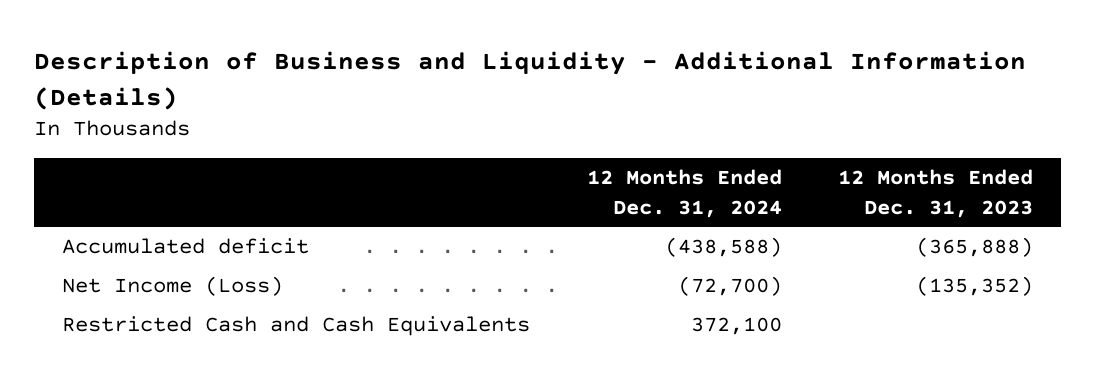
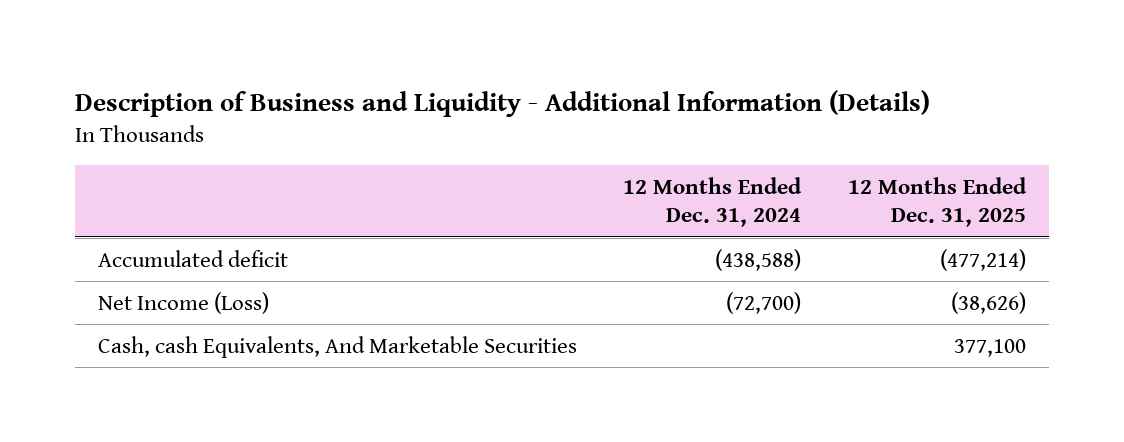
- | 12 Months Ended Dec. 31, 2024 | 12 Months Ended Dec. 31, 2023
+ | 12 Months Ended Dec. 31, 2024 | 12 Months Ended Dec. 31, 2025
- Restricted Cash and Cash Equivalents | 372,100 |
+ Cash, cash Equivalents, And Marketable Securities | | 377,100

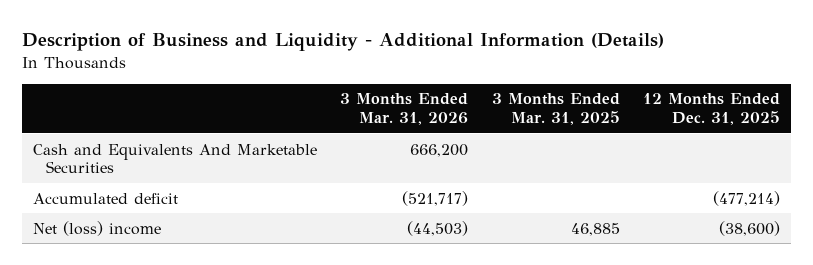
- | 12 Months Ended Dec. 31, 2024 | 12 Months Ended Dec. 31, 2025
+ | 3 Months Ended Mar. 31, 2026 | 3 Months Ended Mar. 31, 2025 | 12 Months Ended Dec. 31, 2025
+ Cash and Equivalents And Marketable Securities | 666,200 | |
- Net Income (Loss) | (72,700) | (38,626)
- Cash, cash Equivalents, And Marketable Securities | | 377,100
+ Net (loss) income | (44,503) | 46,885 | (38,600)

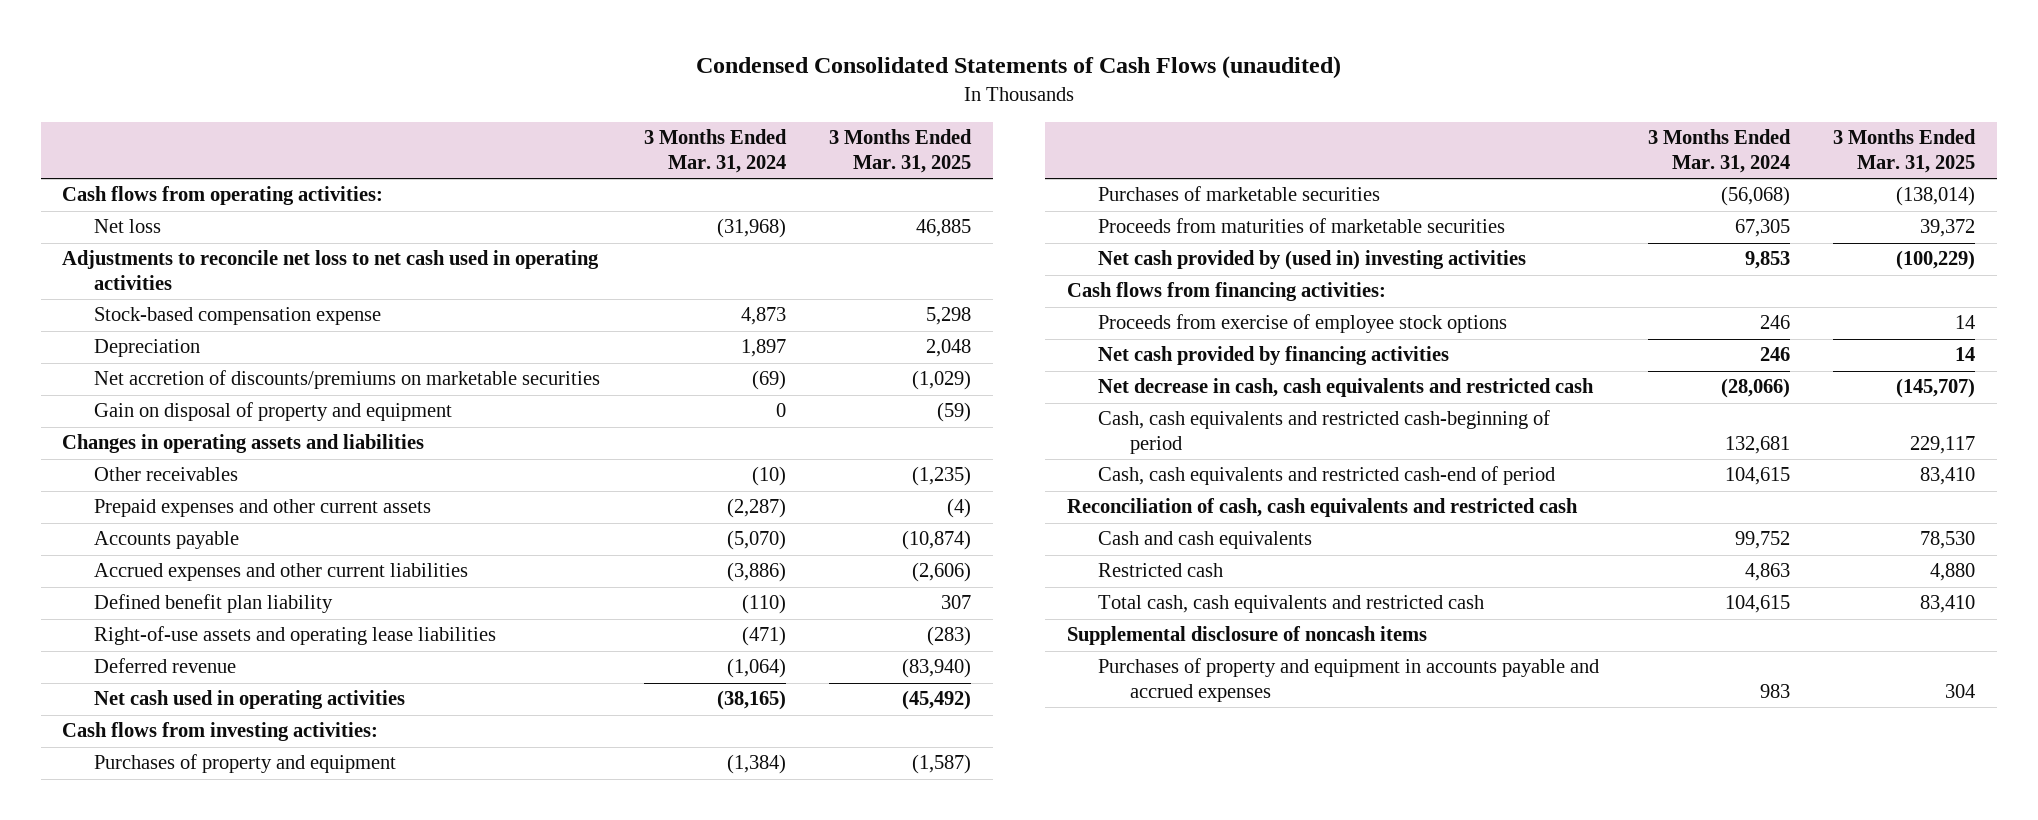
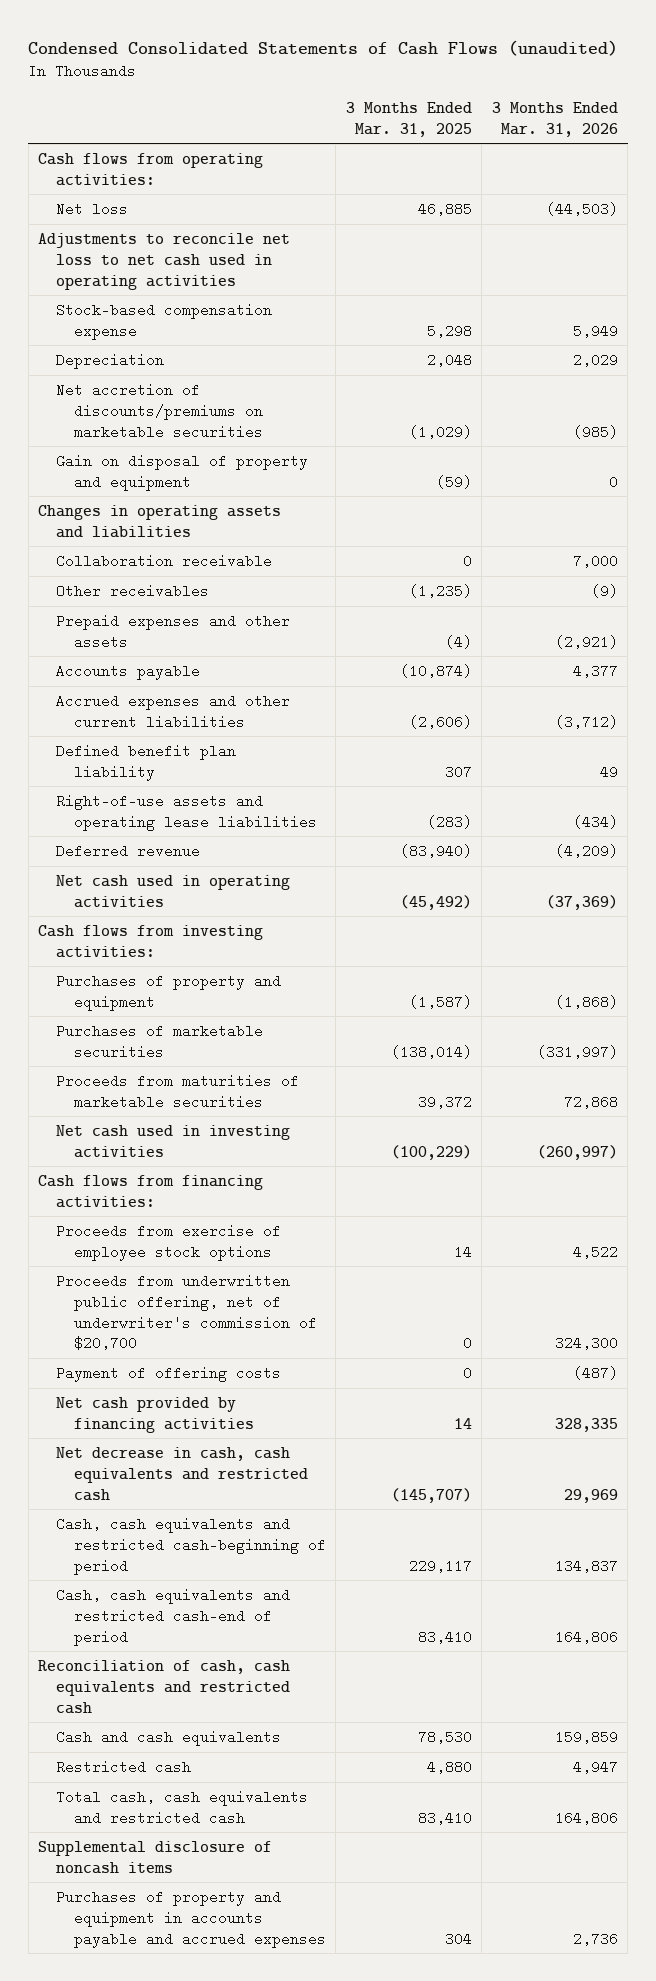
- | 3 Months Ended Mar. 31, 2024 | 3 Months Ended Mar. 31, 2025
+ | 3 Months Ended Mar. 31, 2025 | 3 Months Ended Mar. 31, 2026
+ Collaboration receivable | 0 | 7,000
- Prepaid expenses and other current assets | (2,287) | (4)
+ Prepaid expenses and other assets | (4) | (2,921)
- Net cash provided by (used in) investing activities | 9,853 | (100,229)
+ Net cash used in investing activities | (100,229) | (260,997)
+ Proceeds from underwritten public offering, net of underwriter's commission of $20,700 | 0 | 324,300
+ Payment of offering costs | 0 | (487)

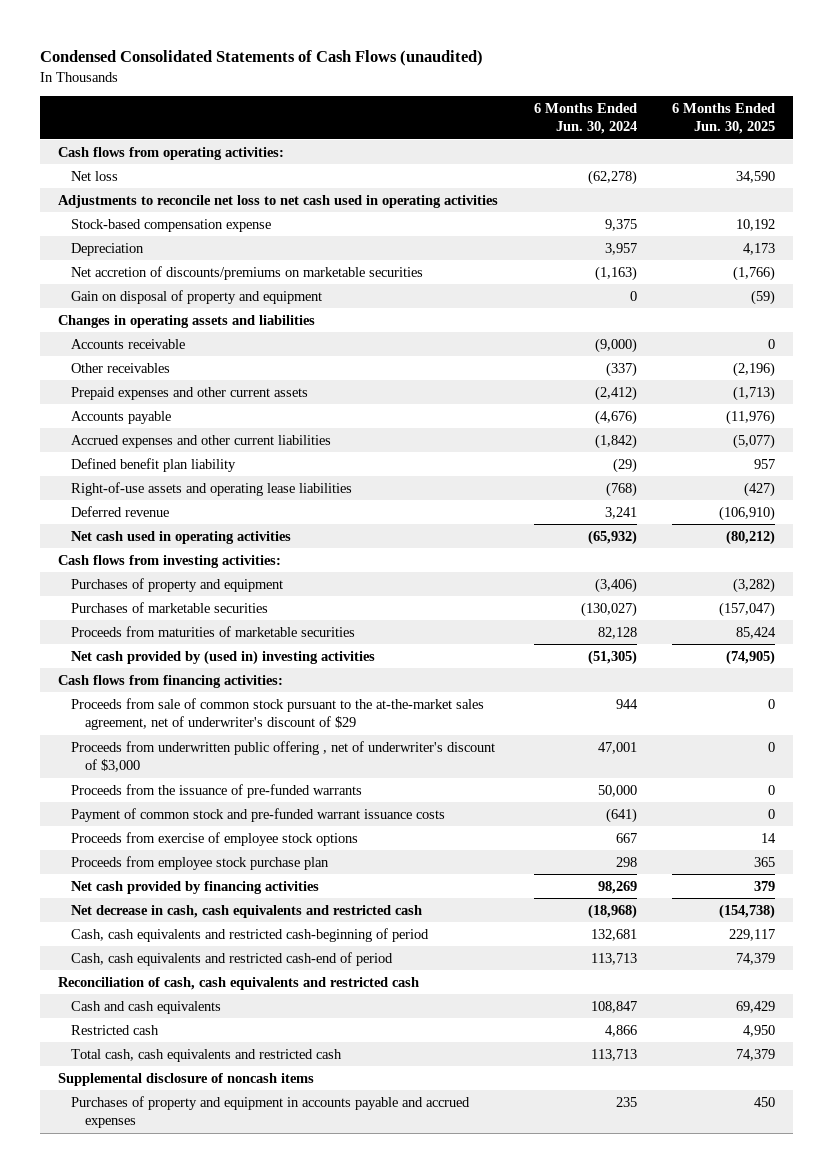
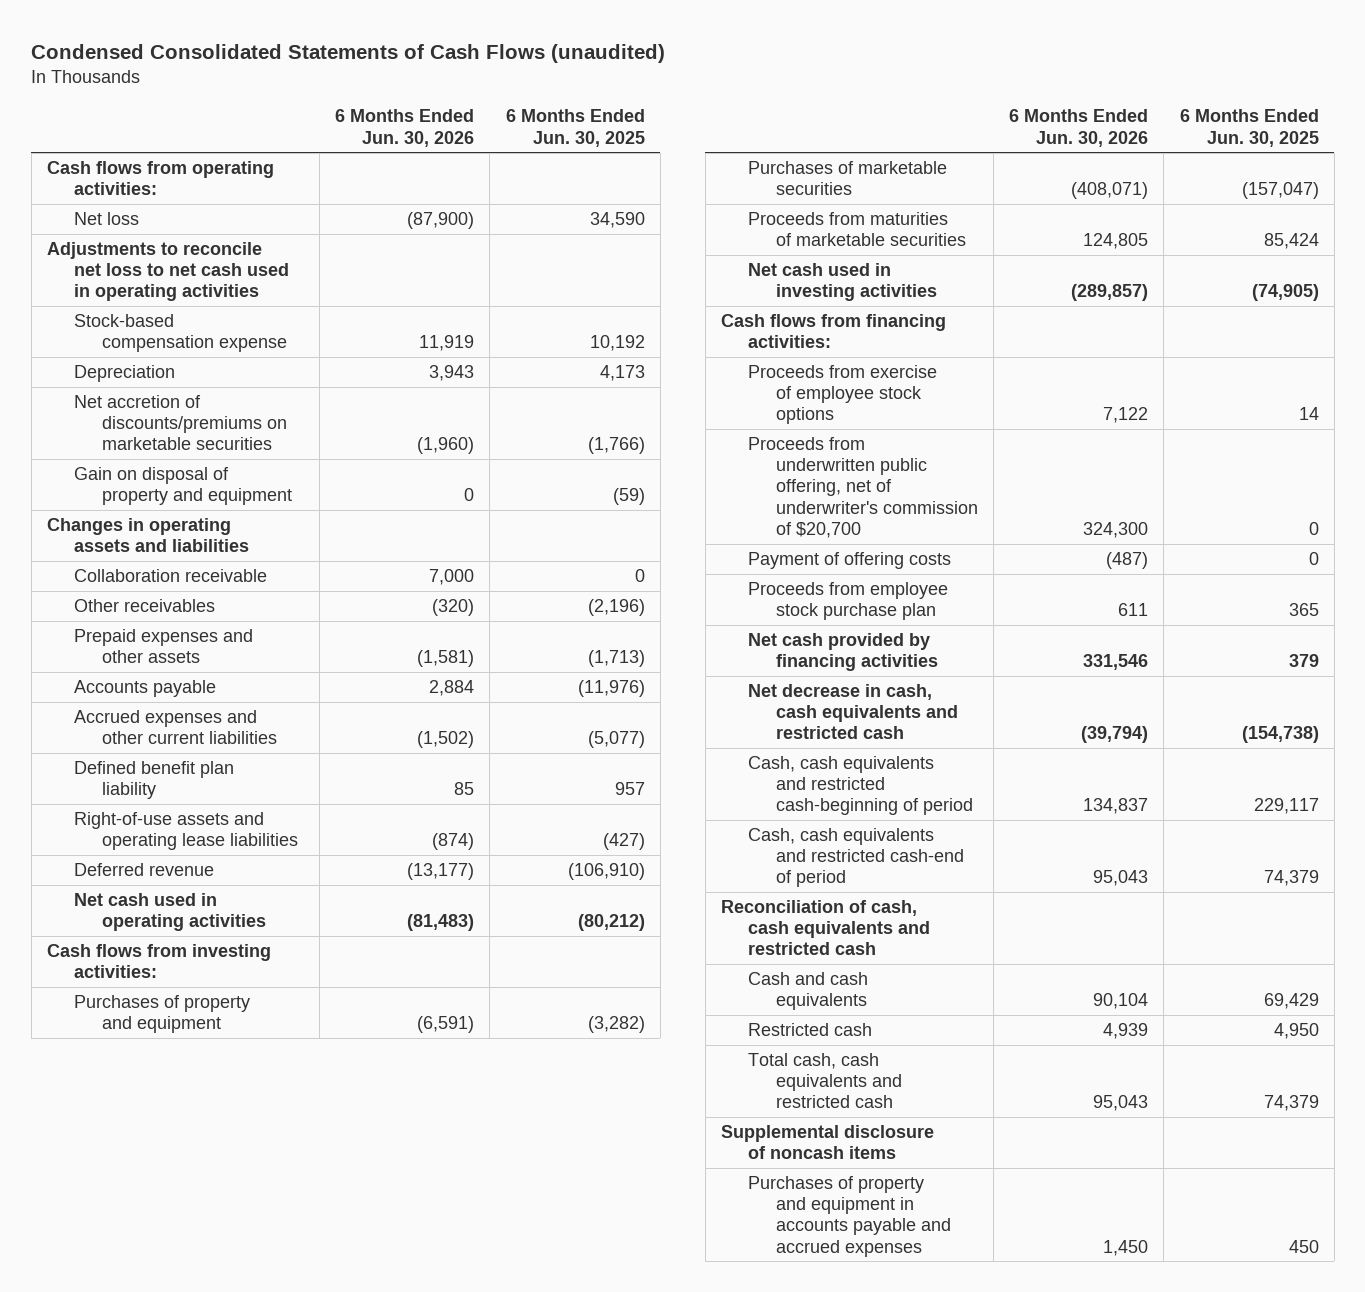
- | 6 Months Ended Jun. 30, 2024 | 6 Months Ended Jun. 30, 2025
+ | 6 Months Ended Jun. 30, 2026 | 6 Months Ended Jun. 30, 2025
- Accounts receivable | (9,000) | 0
+ Collaboration receivable | 7,000 | 0
- Prepaid expenses and other current assets | (2,412) | (1,713)
+ Prepaid expenses and other assets | (1,581) | (1,713)
- Net cash provided by (used in) investing activities | (51,305) | (74,905)
+ Net cash used in investing activities | (289,857) | (74,905)
- Proceeds from sale of common stock pursuant to the at-the-market sales agreement, net of underwriter's discount of $29 | 944 | 0
- Proceeds from underwritten public offering , net of underwriter's discount of $3,000 | 47,001 | 0
- Proceeds from the issuance of pre-funded warrants | 50,000 | 0
- Payment of common stock and pre-funded warrant issuance costs | (641) | 0
+ Proceeds from underwritten public offering, net of underwriter's commission of $20,700 | 324,300 | 0
+ Payment of offering costs | (487) | 0

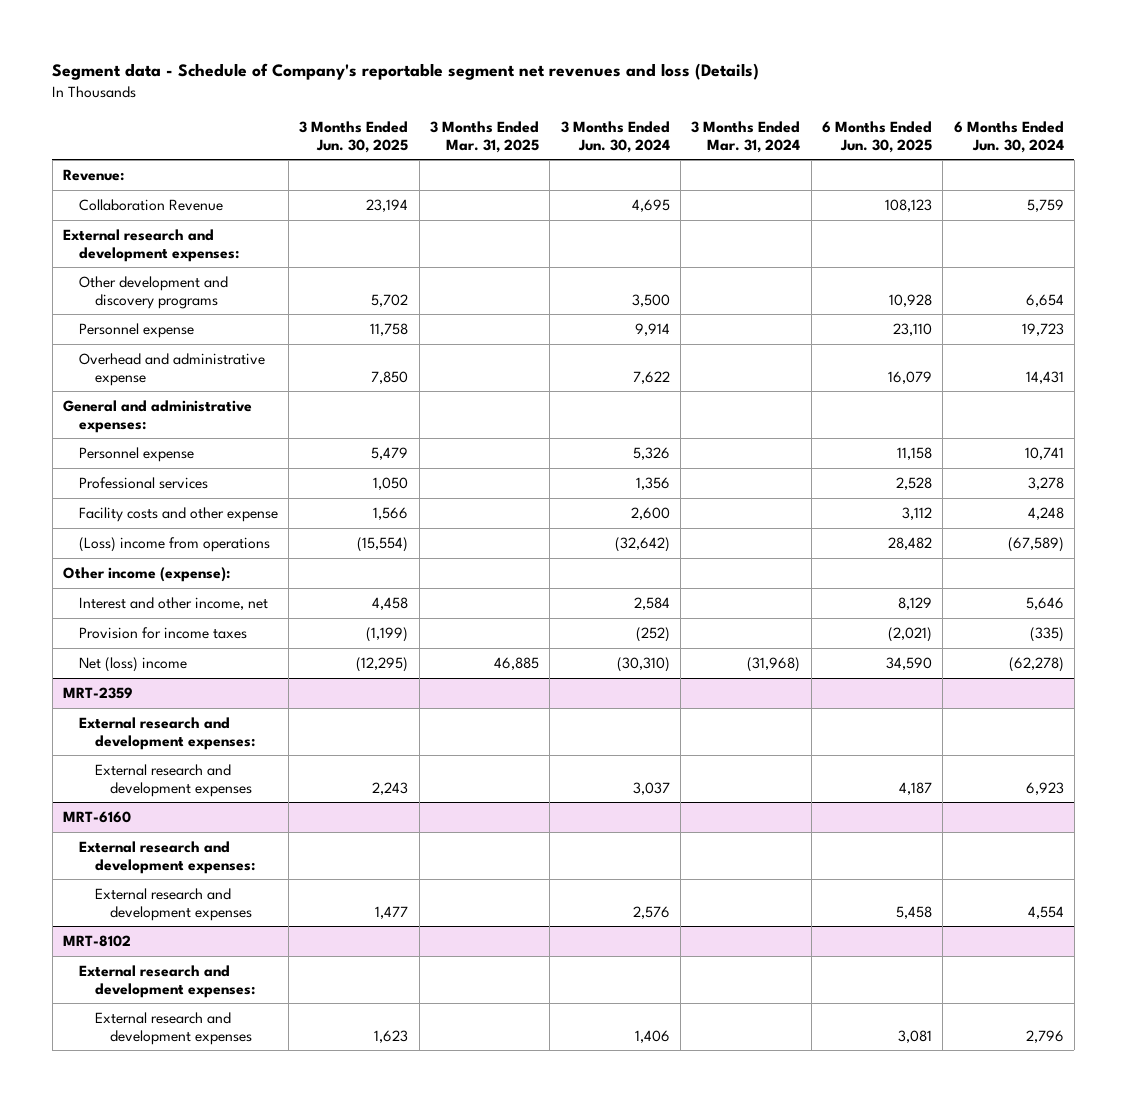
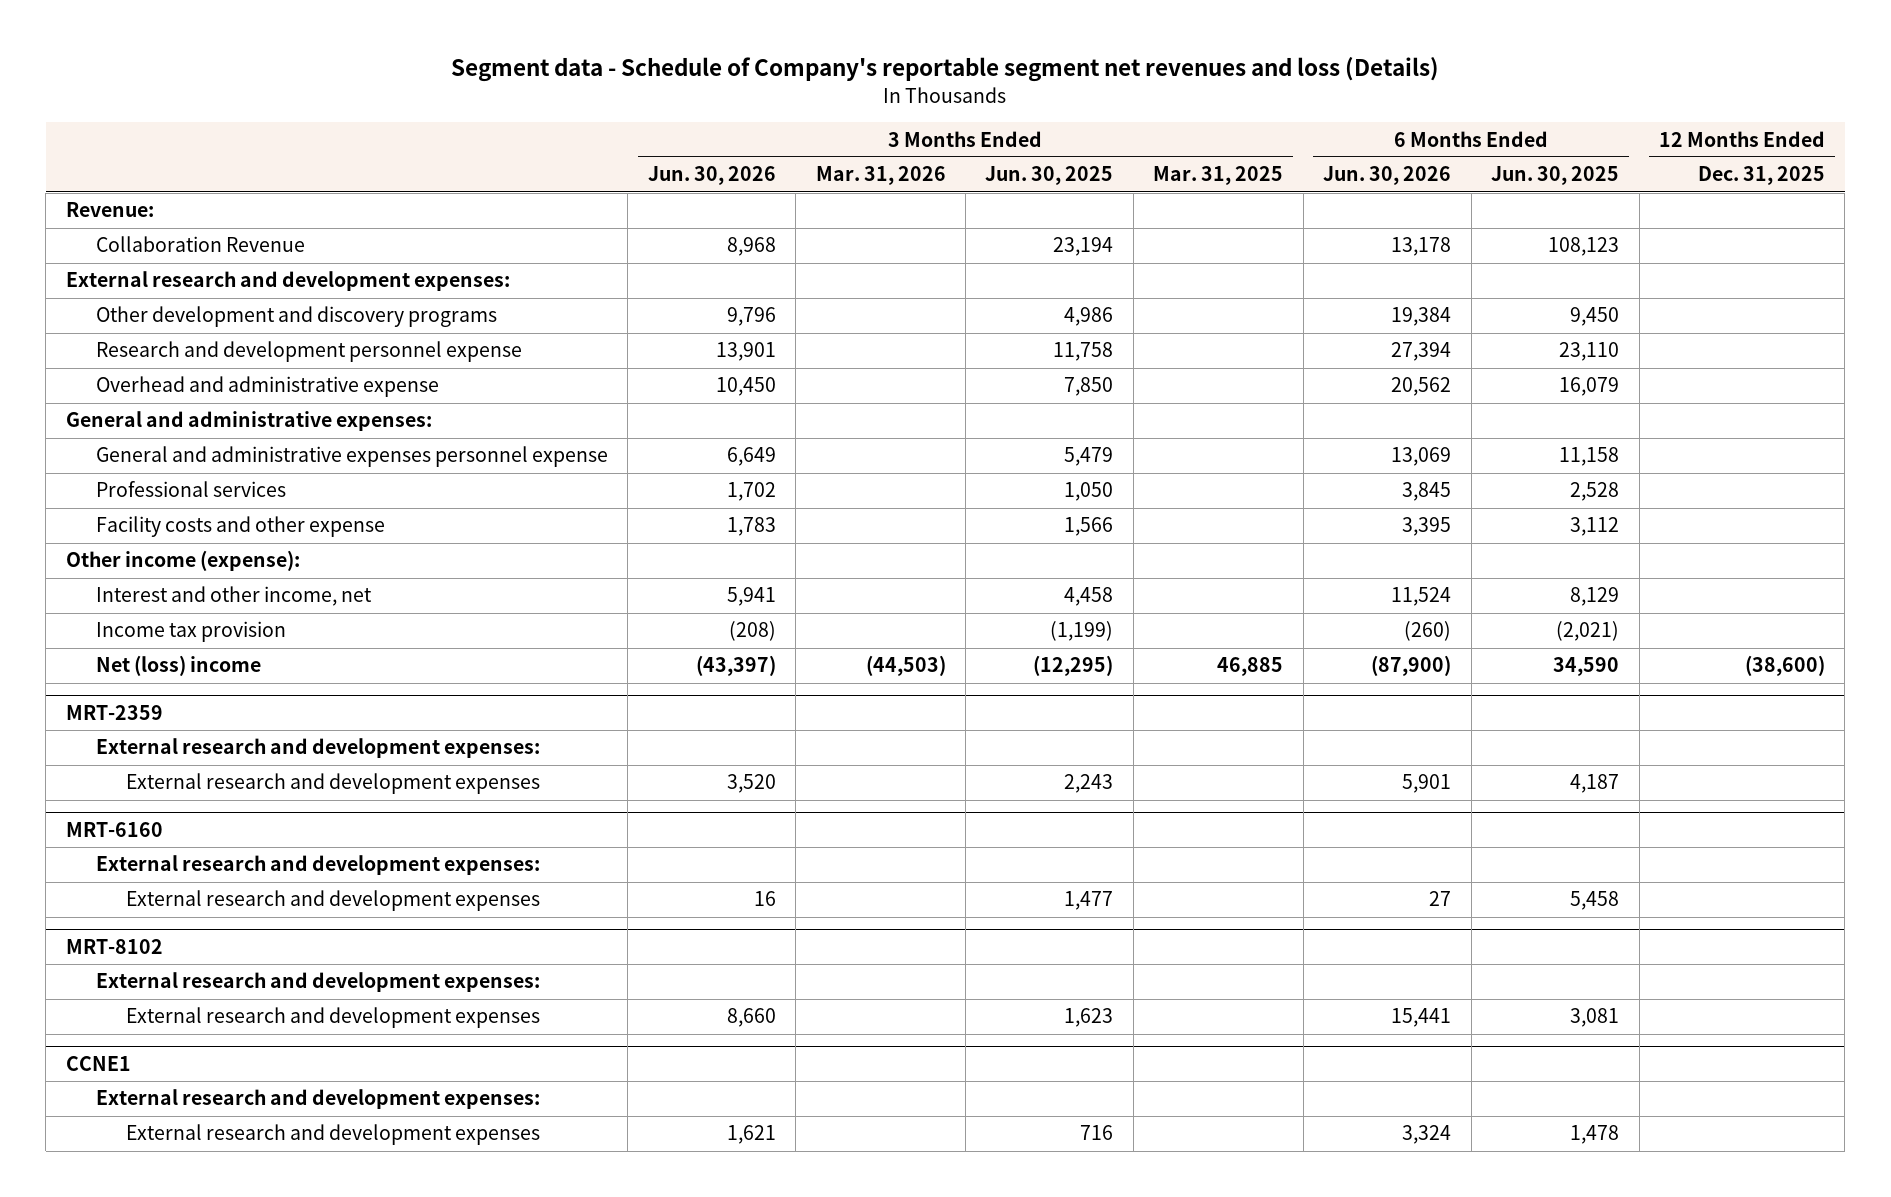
- | 3 Months Ended Jun. 30, 2025 | 3 Months Ended Mar. 31, 2025 | 3 Months Ended Jun. 30, 2024 | 3 Months Ended Mar. 31, 2024 | 6 Months Ended Jun. 30, 2025 | 6 Months Ended Jun. 30, 2024
+ | 3 Months Ended Jun. 30, 2026 | 3 Months Ended Mar. 31, 2026 | 3 Months Ended Jun. 30, 2025 | 3 Months Ended Mar. 31, 2025 | 6 Months Ended Jun. 30, 2026 | 6 Months Ended Jun. 30, 2025 | 12 Months Ended Dec. 31, 2025
- Other development and discovery programs | 5,702 | | 3,500 | | 10,928 | 6,654
- Personnel expense | 11,758 | | 9,914 | | 23,110 | 19,723
+ Other development and discovery programs | 9,796 | | 4,986 | | 19,384 | 9,450 |
+ Research and development personnel expense | 13,901 | | 11,758 | | 27,394 | 23,110 |
- Personnel expense | 5,479 | | 5,326 | | 11,158 | 10,741
+ General and administrative expenses personnel expense | 6,649 | | 5,479 | | 13,069 | 11,158 |
- (Loss) income from operations | (15,554) | | (32,642) | | 28,482 | (67,589)
- Provision for income taxes | (1,199) | | (252) | | (2,021) | (335)
+ Income tax provision | (208) | | (1,199) | | (260) | (2,021) |
+ CCNE1
+ External research and development expenses:
+ External research and development expenses | 1,621 | | 716 | | 3,324 | 1,478 |

